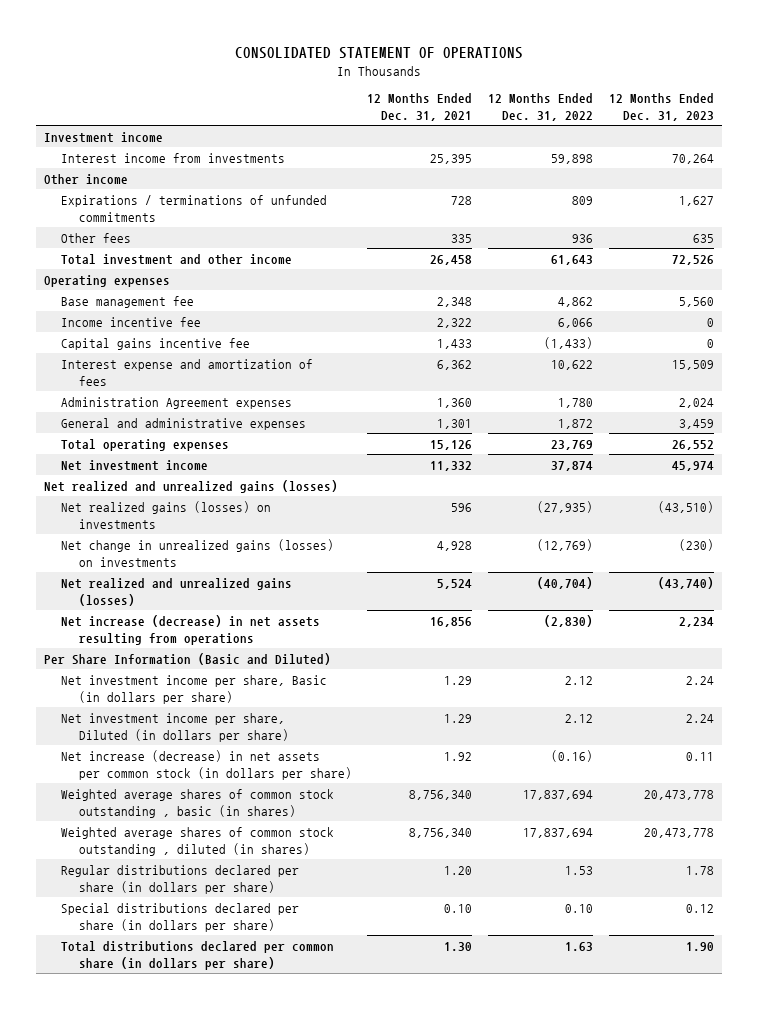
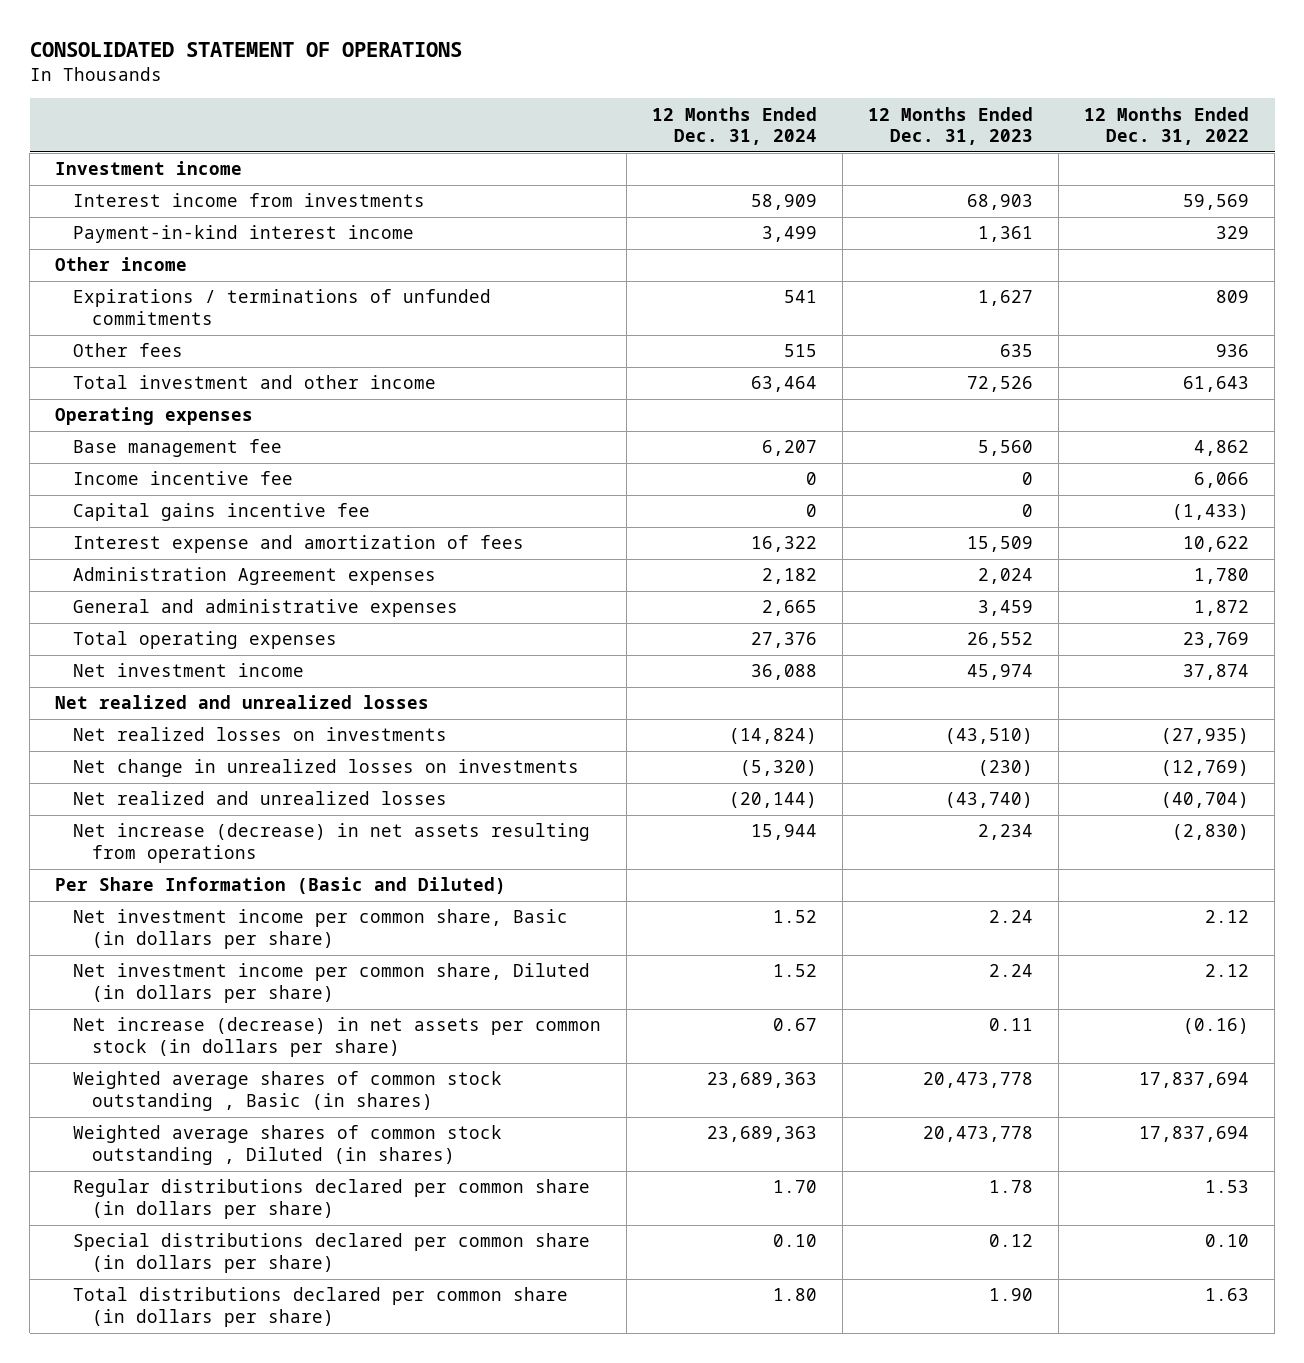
- | 12 Months Ended Dec. 31, 2021 | 12 Months Ended Dec. 31, 2022 | 12 Months Ended Dec. 31, 2023
+ | 12 Months Ended Dec. 31, 2024 | 12 Months Ended Dec. 31, 2023 | 12 Months Ended Dec. 31, 2022
- Interest income from investments | 25,395 | 59,898 | 70,264
+ Interest income from investments | 58,909 | 68,903 | 59,569
+ Payment-in-kind interest income | 3,499 | 1,361 | 329
- Net realized and unrealized gains (losses)
- Net realized gains (losses) on investments | 596 | (27,935) | (43,510)
- Net change in unrealized gains (losses) on investments | 4,928 | (12,769) | (230)
- Net realized and unrealized gains (losses) | 5,524 | (40,704) | (43,740)
+ Net realized and unrealized losses
+ Net realized losses on investments | (14,824) | (43,510) | (27,935)
+ Net change in unrealized losses on investments | (5,320) | (230) | (12,769)
+ Net realized and unrealized losses | (20,144) | (43,740) | (40,704)
- Net investment income per share, Basic (in dollars per share) | 1.29 | 2.12 | 2.24
- Net investment income per share, Diluted (in dollars per share) | 1.29 | 2.12 | 2.24
+ Net investment income per common share, Basic (in dollars per share) | 1.52 | 2.24 | 2.12
+ Net investment income per common share, Diluted (in dollars per share) | 1.52 | 2.24 | 2.12
- Weighted average shares of common stock outstanding , basic (in shares) | 8,756,340 | 17,837,694 | 20,473,778
- Weighted average shares of common stock outstanding , diluted (in shares) | 8,756,340 | 17,837,694 | 20,473,778
- Regular distributions declared per share (in dollars per share) | 1.20 | 1.53 | 1.78
- Special distributions declared per share (in dollars per share) | 0.10 | 0.10 | 0.12
+ Weighted average shares of common stock outstanding , Basic (in shares) | 23,689,363 | 20,473,778 | 17,837,694
+ Weighted average shares of common stock outstanding , Diluted (in shares) | 23,689,363 | 20,473,778 | 17,837,694
+ Regular distributions declared per common share (in dollars per share) | 1.70 | 1.78 | 1.53
+ Special distributions declared per common share (in dollars per share) | 0.10 | 0.12 | 0.10

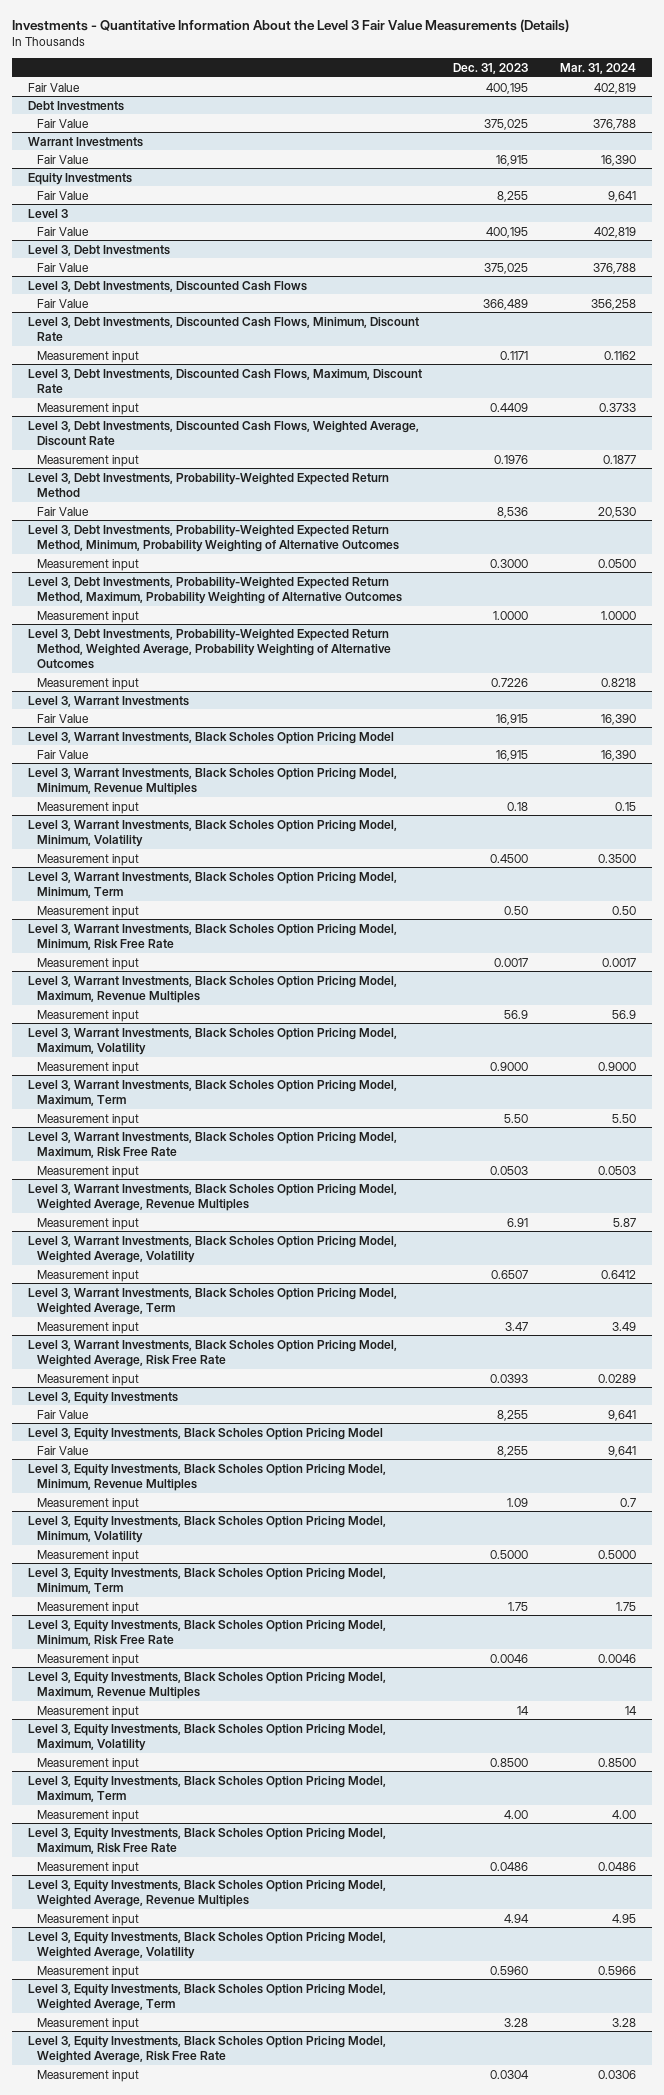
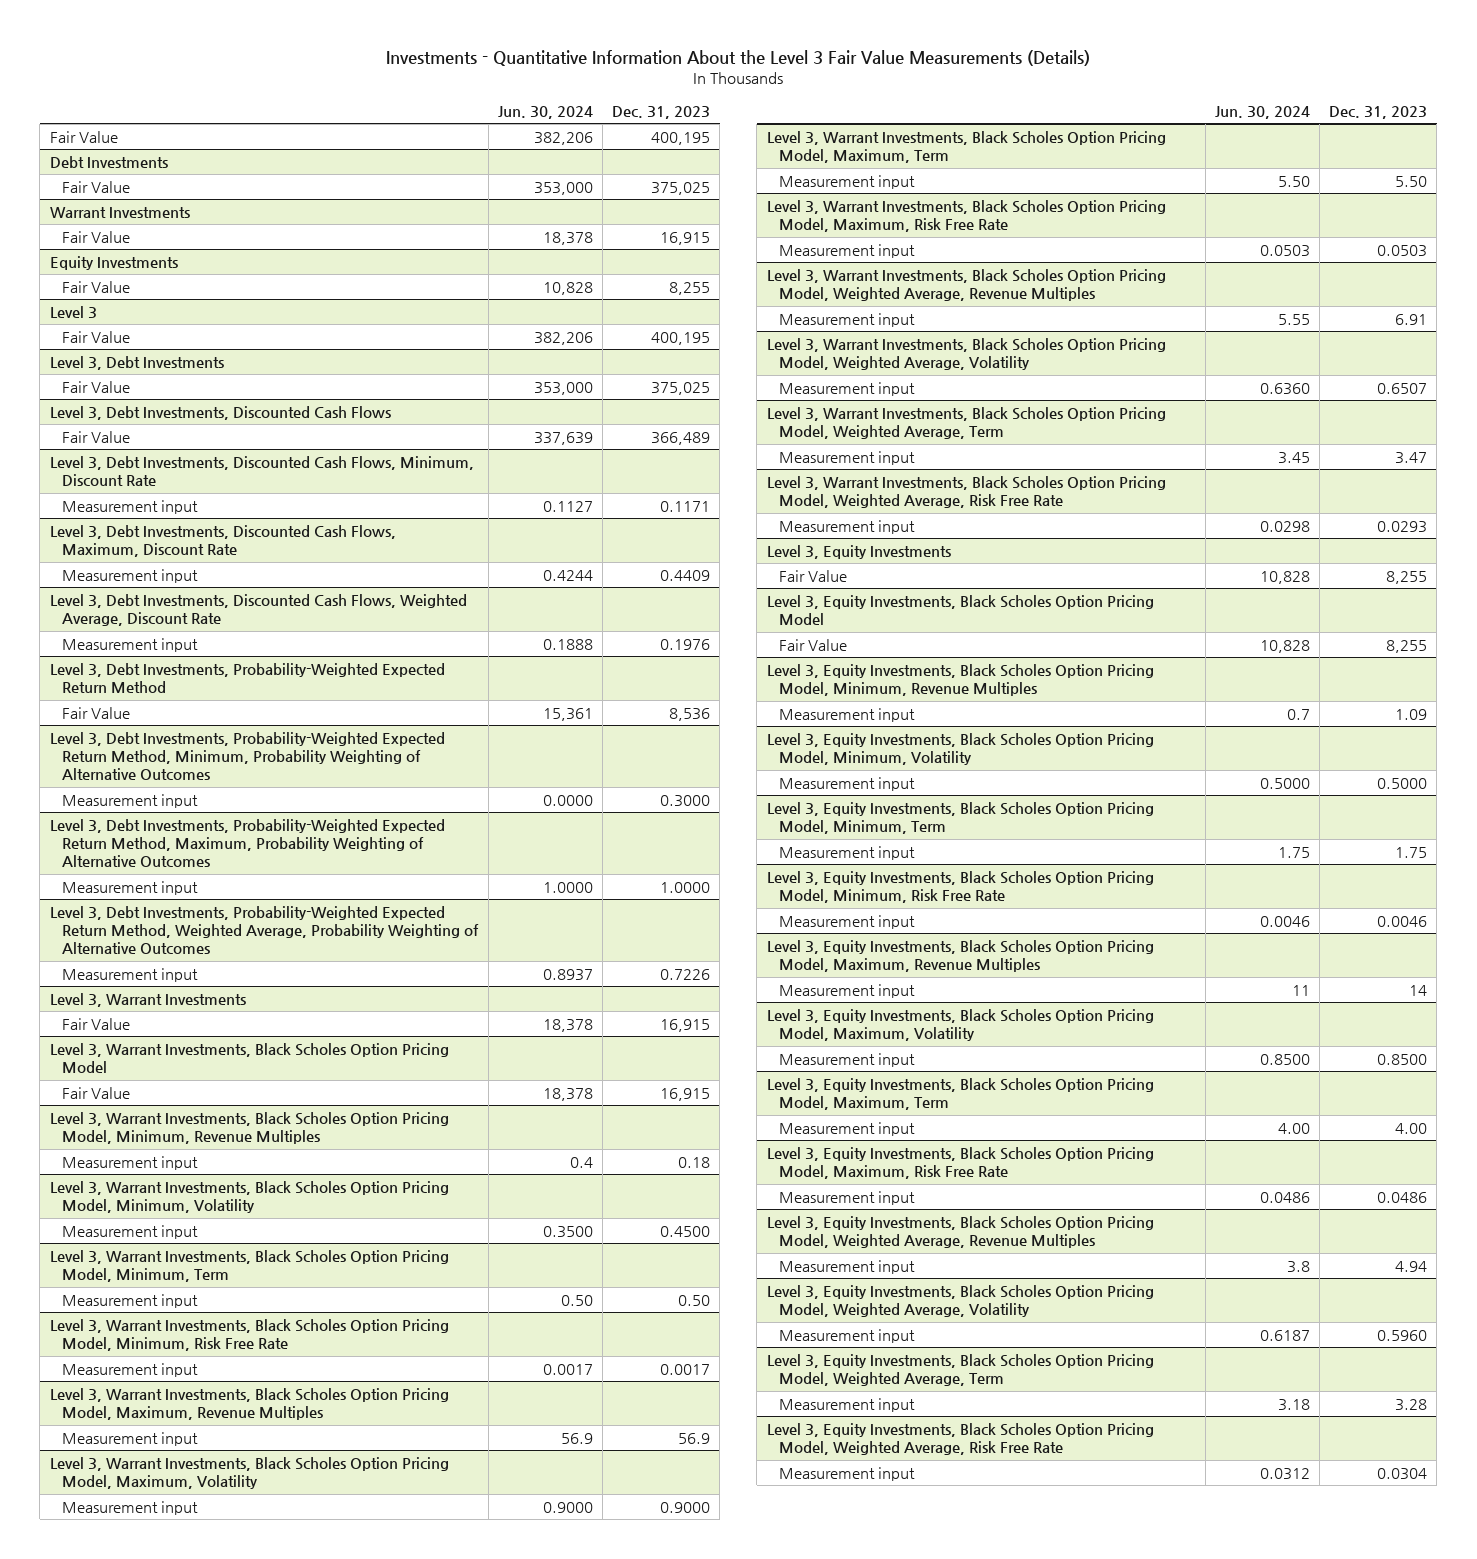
- | Dec. 31, 2023 | Mar. 31, 2024
+ | Jun. 30, 2024 | Dec. 31, 2023
@ Level 3, Warrant Investments, Black Scholes Option Pricing Model, Weighted Average, Risk Free Rate
- Measurement input | 0.0393 | 0.0289
+ Measurement input | 0.0298 | 0.0293

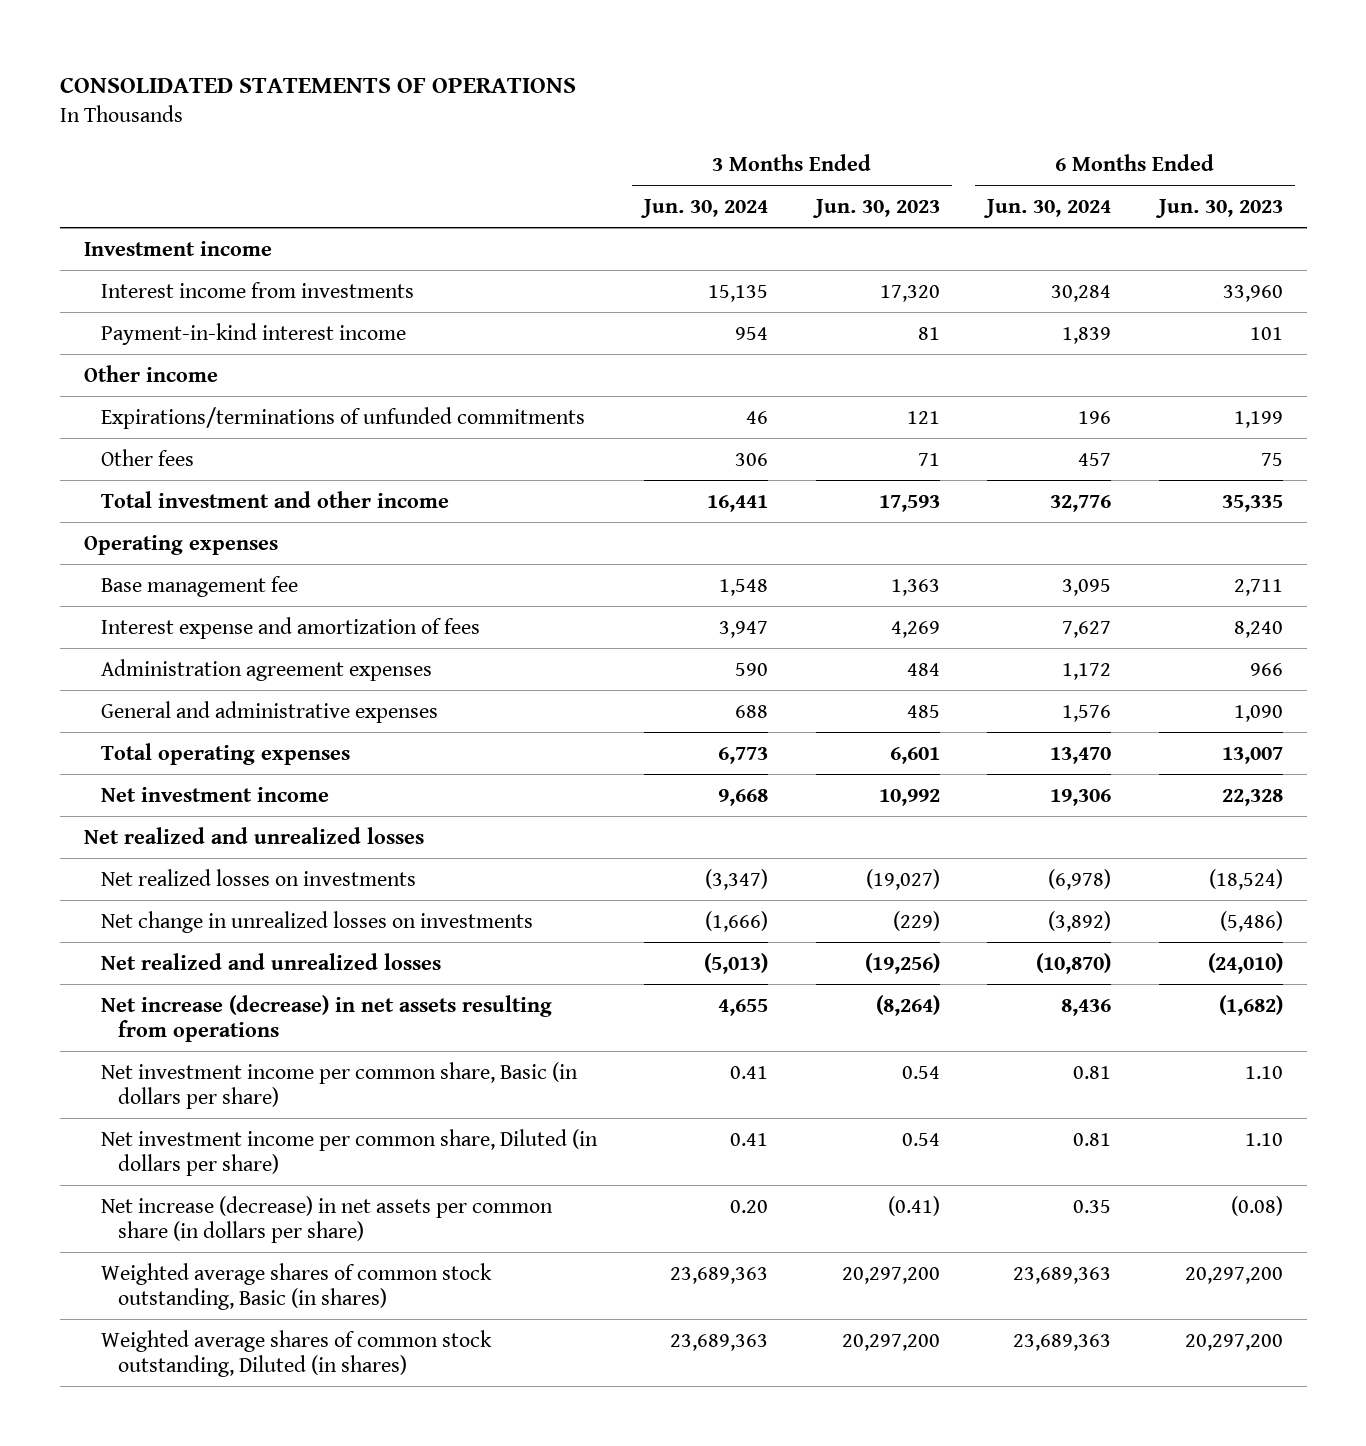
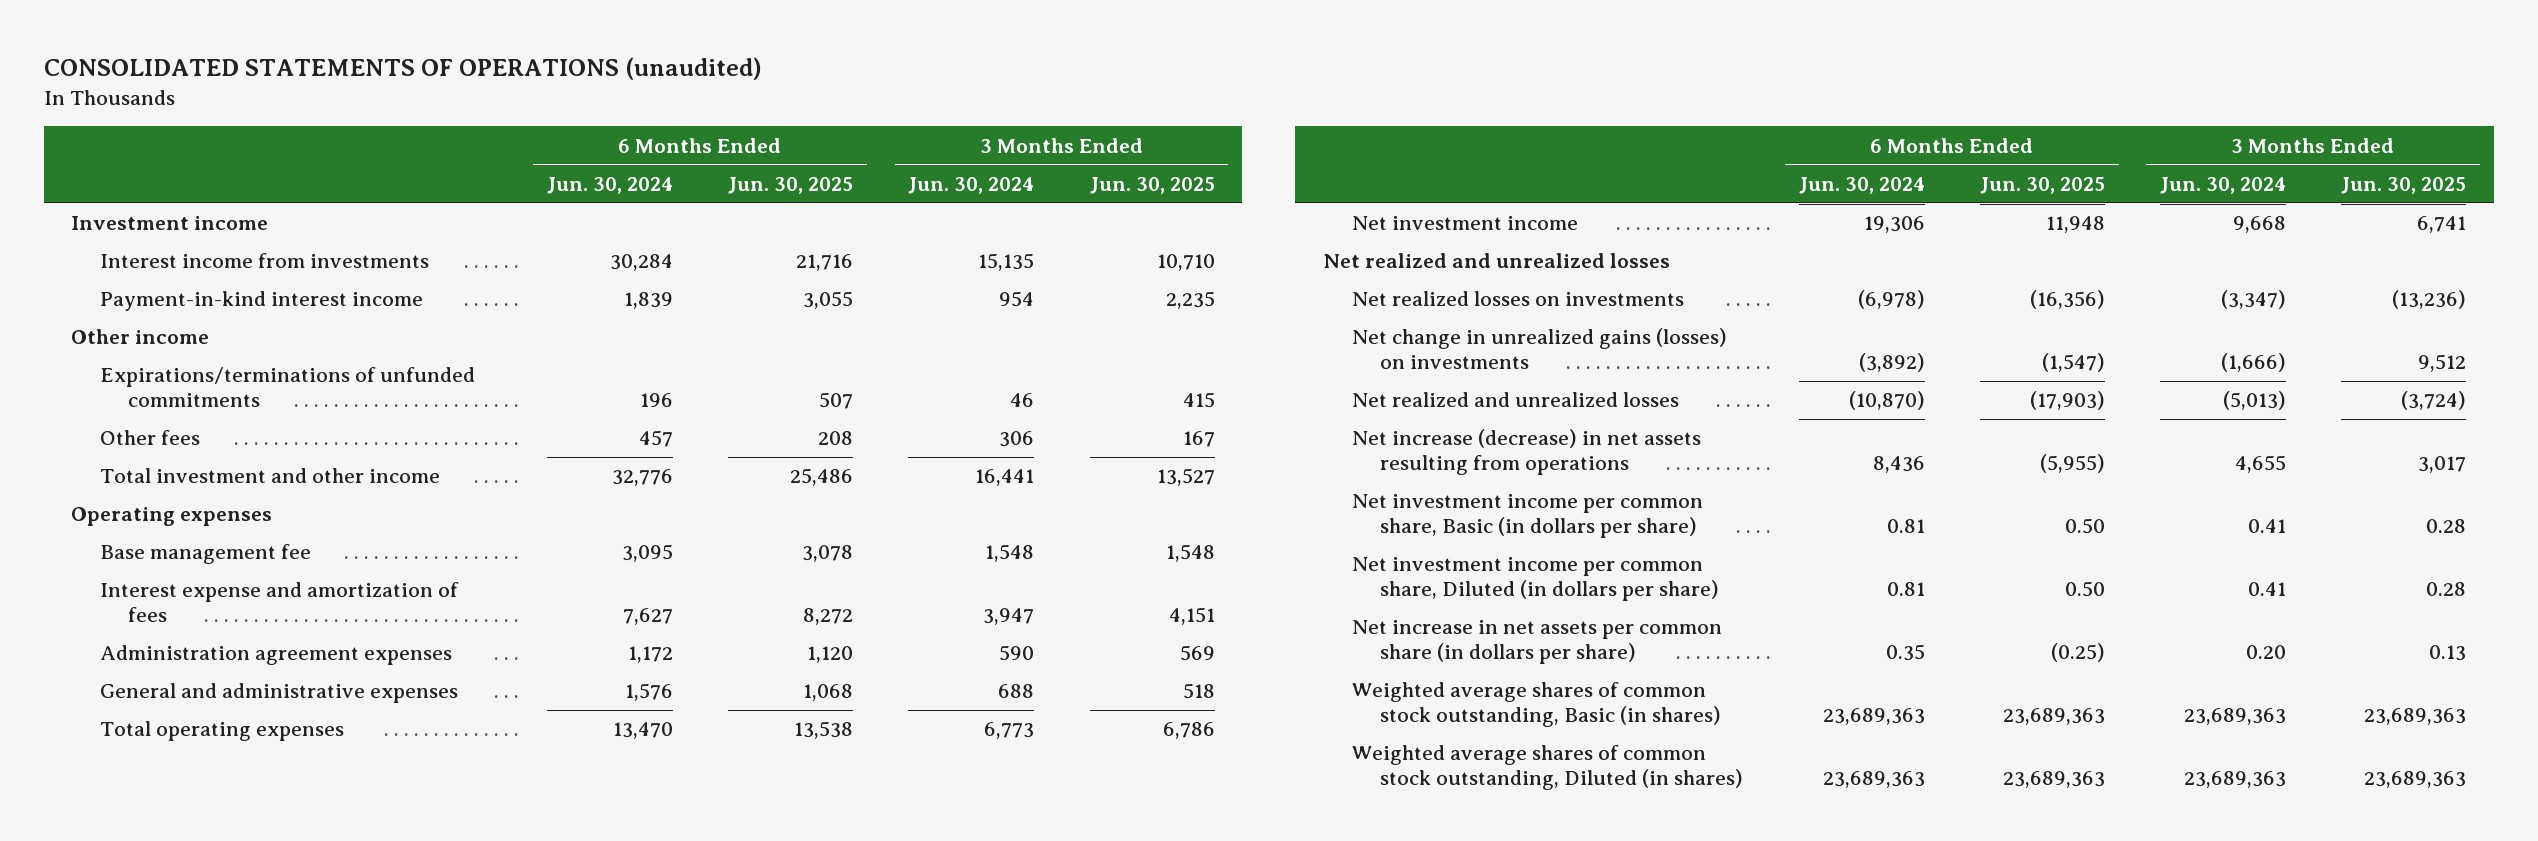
- CONSOLIDATED STATEMENTS OF OPERATIONS
+ CONSOLIDATED STATEMENTS OF OPERATIONS (unaudited)
- | 3 Months Ended Jun. 30, 2024 | 3 Months Ended Jun. 30, 2023 | 6 Months Ended Jun. 30, 2024 | 6 Months Ended Jun. 30, 2023
+ | 6 Months Ended Jun. 30, 2024 | 6 Months Ended Jun. 30, 2025 | 3 Months Ended Jun. 30, 2024 | 3 Months Ended Jun. 30, 2025
- Net change in unrealized losses on investments | (1,666) | (229) | (3,892) | (5,486)
+ Net change in unrealized gains (losses) on investments | (3,892) | (1,547) | (1,666) | 9,512
- Net increase (decrease) in net assets per common share (in dollars per share) | 0.20 | (0.41) | 0.35 | (0.08)
+ Net increase in net assets per common share (in dollars per share) | 0.35 | (0.25) | 0.20 | 0.13

